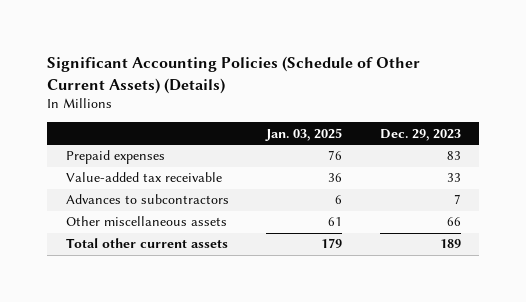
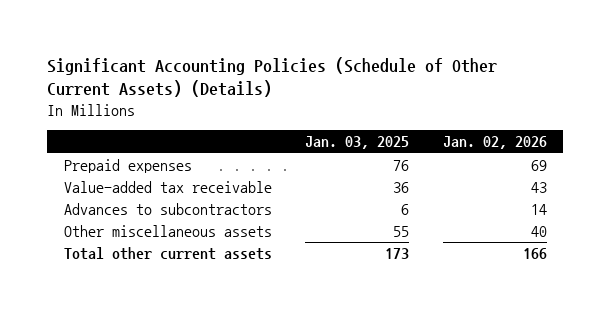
- | Jan. 03, 2025 | Dec. 29, 2023
+ | Jan. 03, 2025 | Jan. 02, 2026
- Other miscellaneous assets | 61 | 66
- Total other current assets | 179 | 189
+ Other miscellaneous assets | 55 | 40
+ Total other current assets | 173 | 166

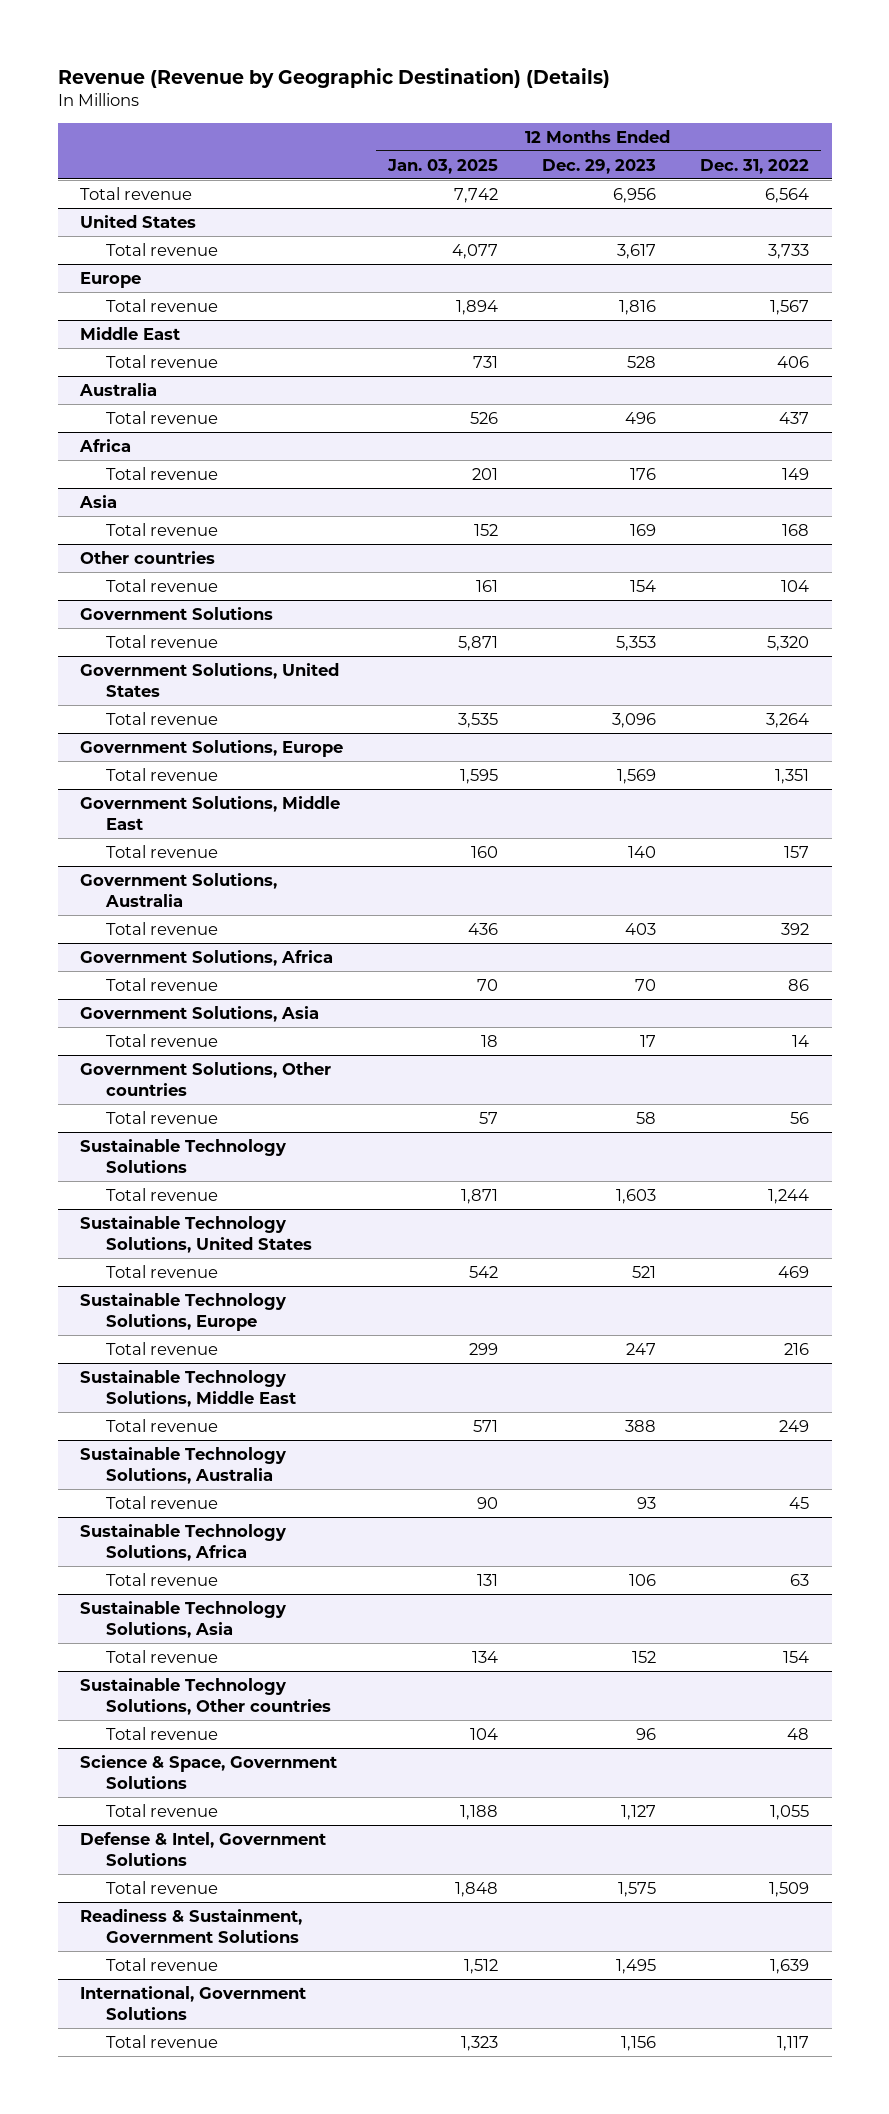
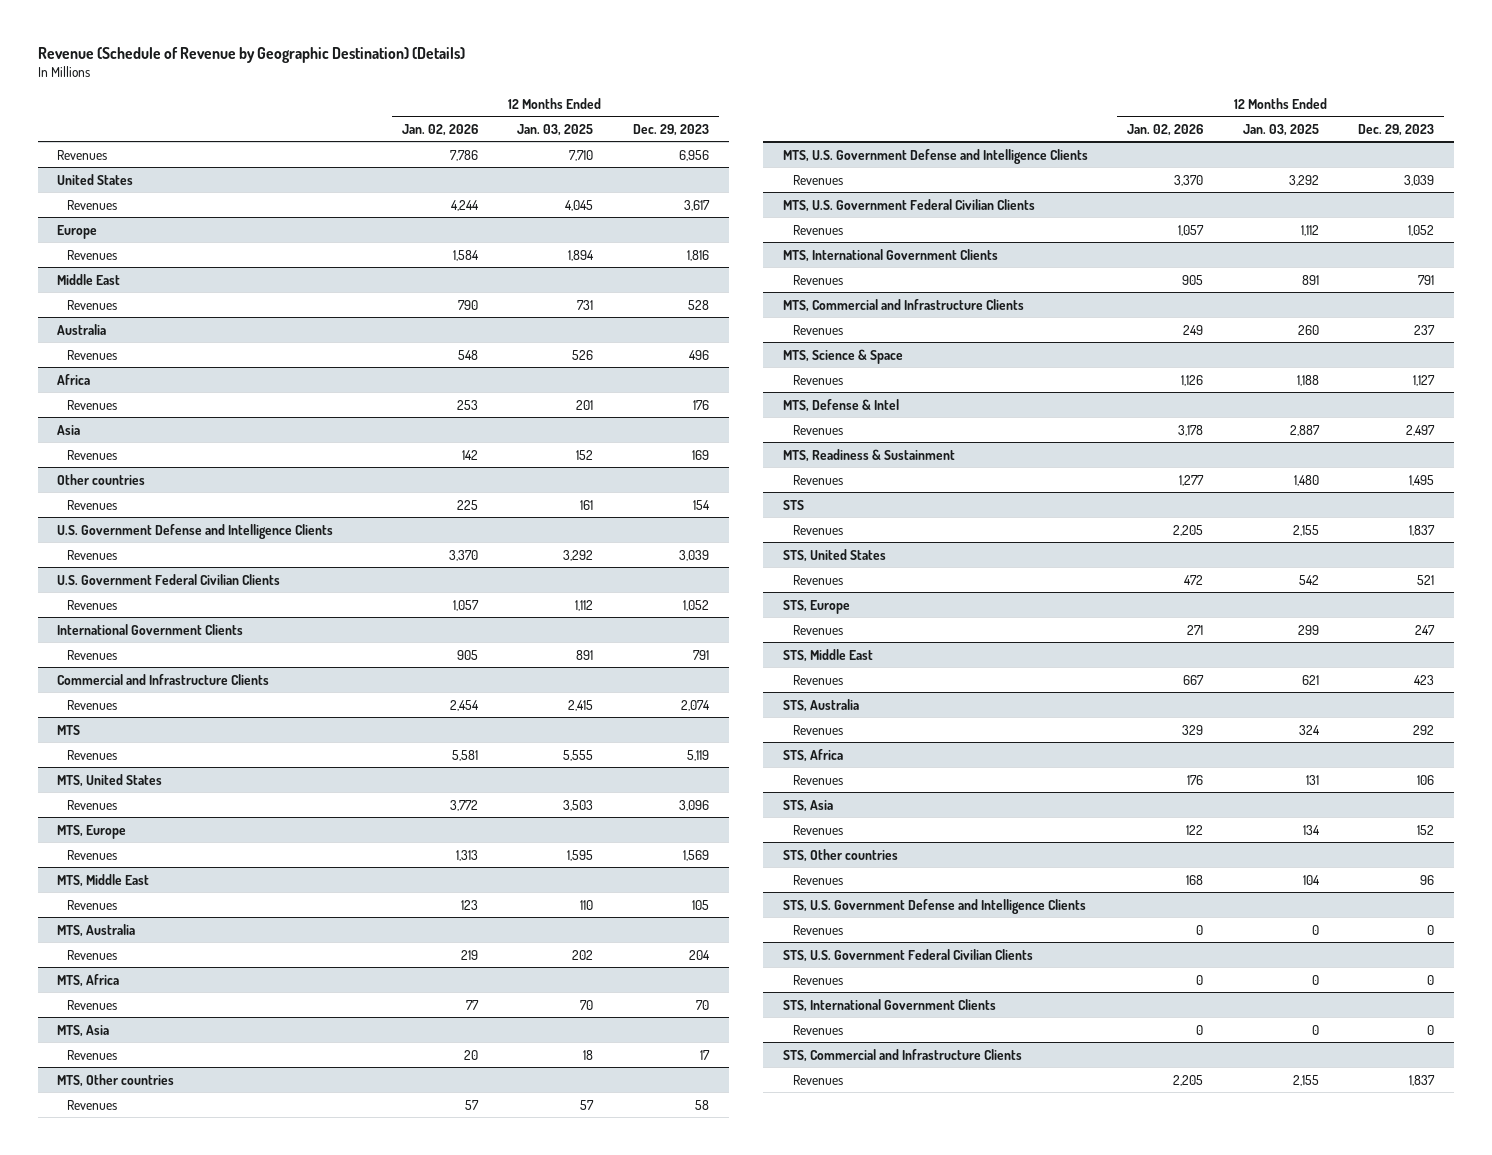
- Revenue (Revenue by Geographic Destination) (Details)
+ Revenue (Schedule of Revenue by Geographic Destination) (Details)
- | 12 Months Ended Jan. 03, 2025 | 12 Months Ended Dec. 29, 2023 | 12 Months Ended Dec. 31, 2022
+ | 12 Months Ended Jan. 02, 2026 | 12 Months Ended Jan. 03, 2025 | 12 Months Ended Dec. 29, 2023
- Total revenue | 7,742 | 6,956 | 6,564
+ Revenues | 7,786 | 7,710 | 6,956
@ United States
- Total revenue | 4,077 | 3,617 | 3,733
+ Revenues | 4,244 | 4,045 | 3,617
@ Europe
- Total revenue | 1,894 | 1,816 | 1,567
+ Revenues | 1,584 | 1,894 | 1,816
@ Middle East
- Total revenue | 731 | 528 | 406
+ Revenues | 790 | 731 | 528
@ Australia
- Total revenue | 526 | 496 | 437
+ Revenues | 548 | 526 | 496
@ Africa
- Total revenue | 201 | 176 | 149
+ Revenues | 253 | 201 | 176
@ Asia
- Total revenue | 152 | 169 | 168
+ Revenues | 142 | 152 | 169
@ Other countries
- Total revenue | 161 | 154 | 104
- Government Solutions
- Total revenue | 5,871 | 5,353 | 5,320
- Government Solutions, United States
- Total revenue | 3,535 | 3,096 | 3,264
- Government Solutions, Europe
- Total revenue | 1,595 | 1,569 | 1,351
- Government Solutions, Middle East
- Total revenue | 160 | 140 | 157
- Government Solutions, Australia
- Total revenue | 436 | 403 | 392
- Government Solutions, Africa
- Total revenue | 70 | 70 | 86
- Government Solutions, Asia
- Total revenue | 18 | 17 | 14
- Government Solutions, Other countries
- Total revenue | 57 | 58 | 56
- Sustainable Technology Solutions
- Total revenue | 1,871 | 1,603 | 1,244
- Sustainable Technology Solutions, United States
- Total revenue | 542 | 521 | 469
- Sustainable Technology Solutions, Europe
- Total revenue | 299 | 247 | 216
- Sustainable Technology Solutions, Middle East
- Total revenue | 571 | 388 | 249
- Sustainable Technology Solutions, Australia
- Total revenue | 90 | 93 | 45
- Sustainable Technology Solutions, Africa
- Total revenue | 131 | 106 | 63
- Sustainable Technology Solutions, Asia
- Total revenue | 134 | 152 | 154
- Sustainable Technology Solutions, Other countries
- Total revenue | 104 | 96 | 48
- Science & Space, Government Solutions
- Total revenue | 1,188 | 1,127 | 1,055
- Defense & Intel, Government Solutions
- Total revenue | 1,848 | 1,575 | 1,509
- Readiness & Sustainment, Government Solutions
- Total revenue | 1,512 | 1,495 | 1,639
- International, Government Solutions
- Total revenue | 1,323 | 1,156 | 1,117
@ Other countries
+ Revenues | 225 | 161 | 154
+ U.S. Government Defense and Intelligence Clients
+ Revenues | 3,370 | 3,292 | 3,039
+ U.S. Government Federal Civilian Clients
+ Revenues | 1,057 | 1,112 | 1,052
+ International Government Clients
+ Revenues | 905 | 891 | 791
+ Commercial and Infrastructure Clients
+ Revenues | 2,454 | 2,415 | 2,074
+ MTS
+ Revenues | 5,581 | 5,555 | 5,119
+ MTS, United States
+ Revenues | 3,772 | 3,503 | 3,096
+ MTS, Europe
+ Revenues | 1,313 | 1,595 | 1,569
+ MTS, Middle East
+ Revenues | 123 | 110 | 105
+ MTS, Australia
+ Revenues | 219 | 202 | 204
+ MTS, Africa
+ Revenues | 77 | 70 | 70
+ MTS, Asia
+ Revenues | 20 | 18 | 17
+ MTS, Other countries
+ Revenues | 57 | 57 | 58
+ MTS, U.S. Government Defense and Intelligence Clients
+ Revenues | 3,370 | 3,292 | 3,039
+ MTS, U.S. Government Federal Civilian Clients
+ Revenues | 1,057 | 1,112 | 1,052
+ MTS, International Government Clients
+ Revenues | 905 | 891 | 791
+ MTS, Commercial and Infrastructure Clients
+ Revenues | 249 | 260 | 237
+ MTS, Science & Space
+ Revenues | 1,126 | 1,188 | 1,127
+ MTS, Defense & Intel
+ Revenues | 3,178 | 2,887 | 2,497
+ MTS, Readiness & Sustainment
+ Revenues | 1,277 | 1,480 | 1,495
+ STS
+ Revenues | 2,205 | 2,155 | 1,837
+ STS, United States
+ Revenues | 472 | 542 | 521
+ STS, Europe
+ Revenues | 271 | 299 | 247
+ STS, Middle East
+ Revenues | 667 | 621 | 423
+ STS, Australia
+ Revenues | 329 | 324 | 292
+ STS, Africa
+ Revenues | 176 | 131 | 106
+ STS, Asia
+ Revenues | 122 | 134 | 152
+ STS, Other countries
+ Revenues | 168 | 104 | 96
+ STS, U.S. Government Defense and Intelligence Clients
+ Revenues | 0 | 0 | 0
+ STS, U.S. Government Federal Civilian Clients
+ Revenues | 0 | 0 | 0
+ STS, International Government Clients
+ Revenues | 0 | 0 | 0
+ STS, Commercial and Infrastructure Clients
+ Revenues | 2,205 | 2,155 | 1,837

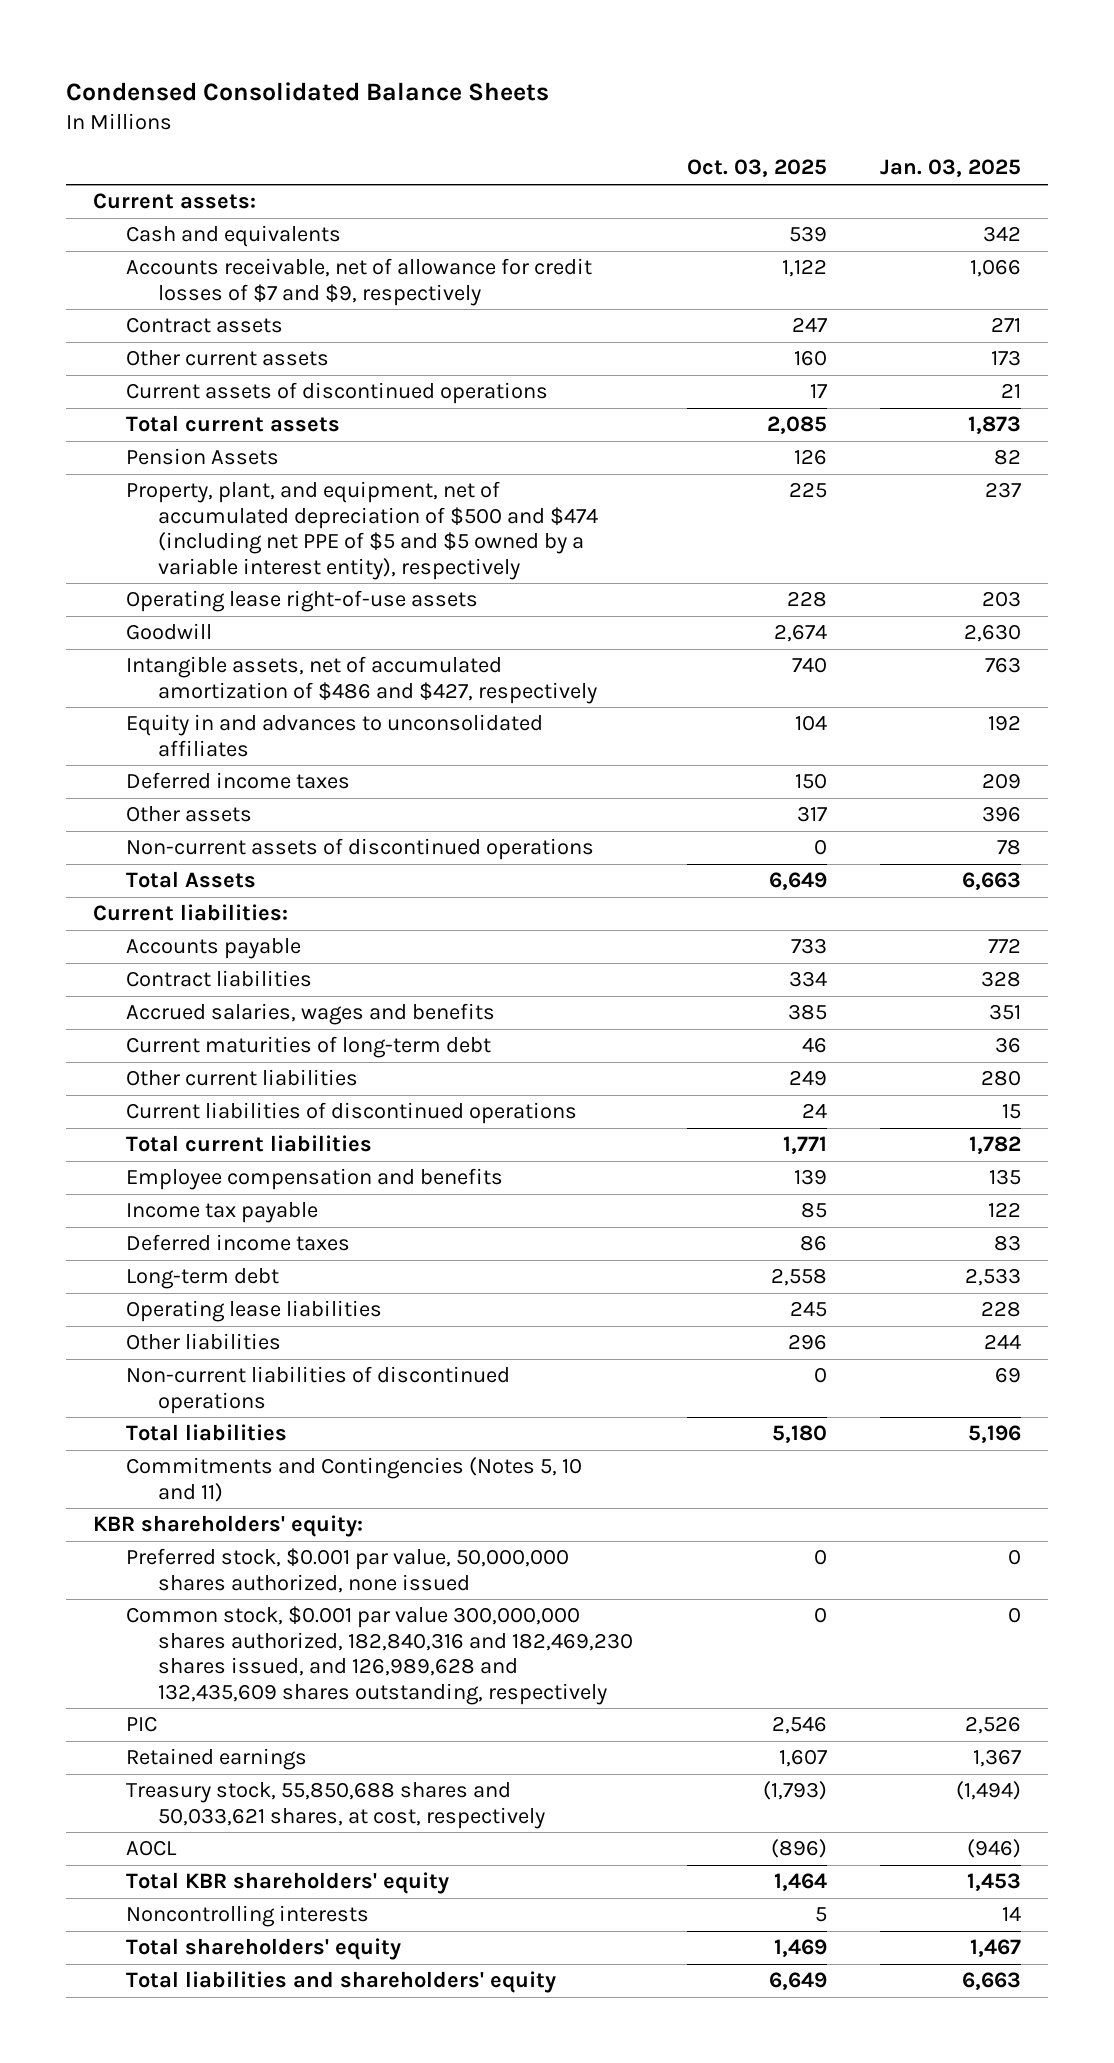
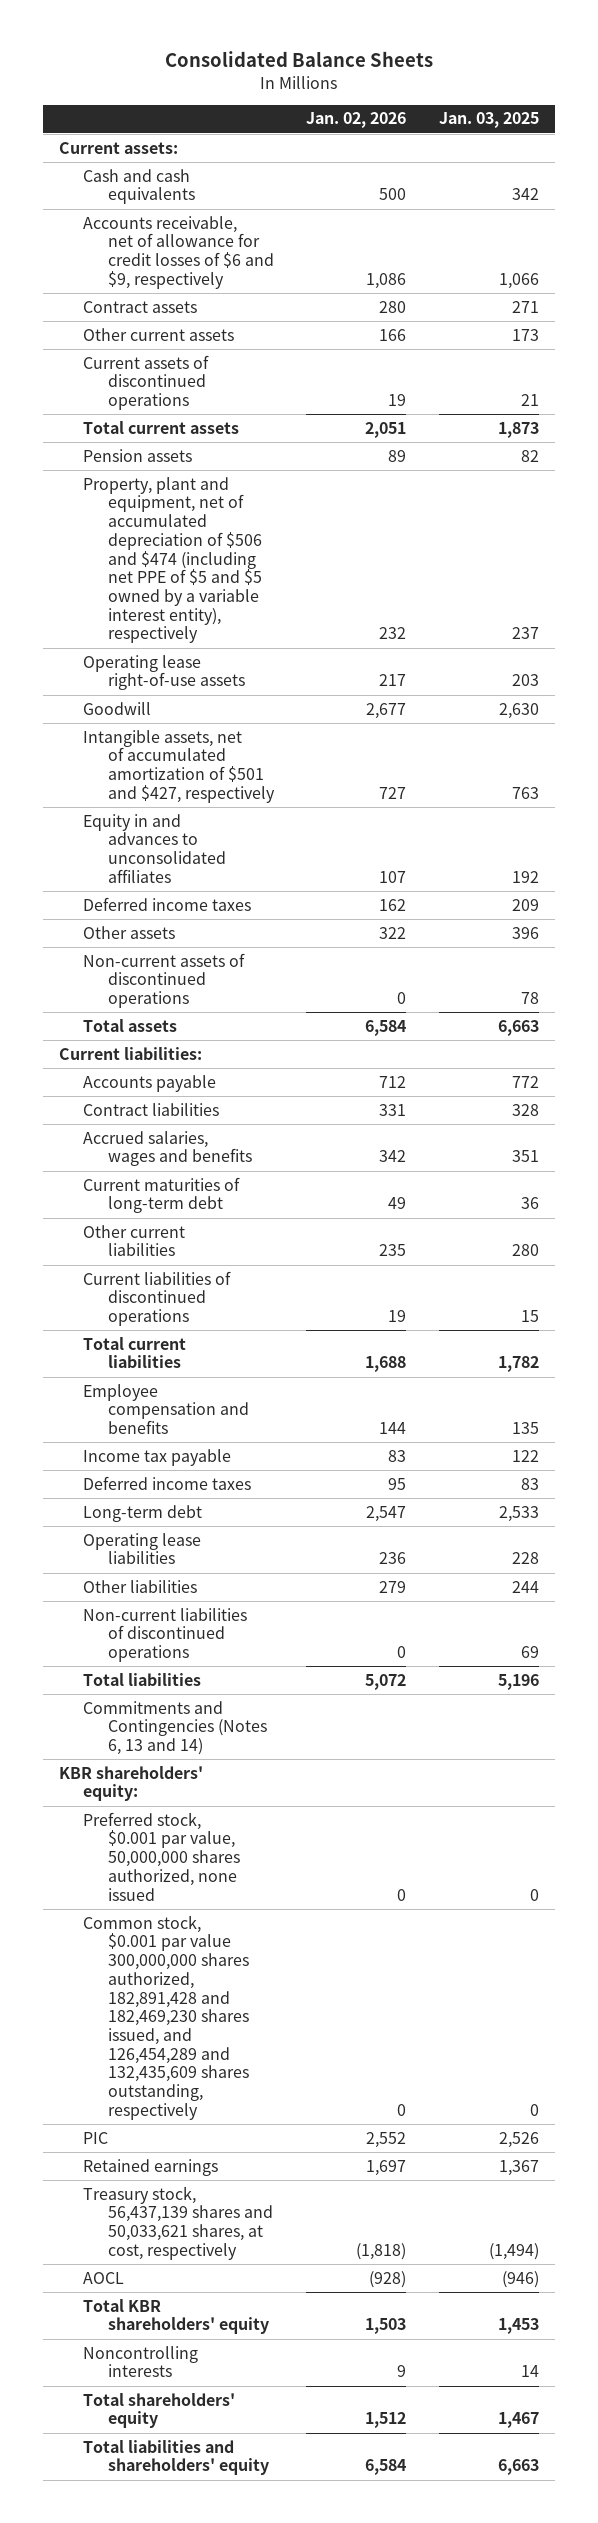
- Condensed Consolidated Balance Sheets
+ Consolidated Balance Sheets
- | Oct. 03, 2025 | Jan. 03, 2025
+ | Jan. 02, 2026 | Jan. 03, 2025
- Cash and equivalents | 539 | 342
- Accounts receivable, net of allowance for credit losses of $7 and $9, respectively | 1,122 | 1,066
+ Cash and cash equivalents | 500 | 342
+ Accounts receivable, net of allowance for credit losses of $6 and $9, respectively | 1,086 | 1,066
- Pension Assets | 126 | 82
- Property, plant, and equipment, net of accumulated depreciation of $500 and $474 (including net PPE of $5 and $5 owned by a variable interest entity), respectively | 225 | 237
+ Pension assets | 89 | 82
+ Property, plant and equipment, net of accumulated depreciation of $506 and $474 (including net PPE of $5 and $5 owned by a variable interest entity), respectively | 232 | 237
- Intangible assets, net of accumulated amortization of $486 and $427, respectively | 740 | 763
+ Intangible assets, net of accumulated amortization of $501 and $427, respectively | 727 | 763
- Total Assets | 6,649 | 6,663
+ Total assets | 6,584 | 6,663
- Commitments and Contingencies (Notes 5, 10 and 11)
+ Commitments and Contingencies (Notes 6, 13 and 14)
- Common stock, $0.001 par value 300,000,000 shares authorized, 182,840,316 and 182,469,230 shares issued, and 126,989,628 and 132,435,609 shares outstanding, respectively | 0 | 0
+ Common stock, $0.001 par value 300,000,000 shares authorized, 182,891,428 and 182,469,230 shares issued, and 126,454,289 and 132,435,609 shares outstanding, respectively | 0 | 0
- Treasury stock, 55,850,688 shares and 50,033,621 shares, at cost, respectively | (1,793) | (1,494)
+ Treasury stock, 56,437,139 shares and 50,033,621 shares, at cost, respectively | (1,818) | (1,494)

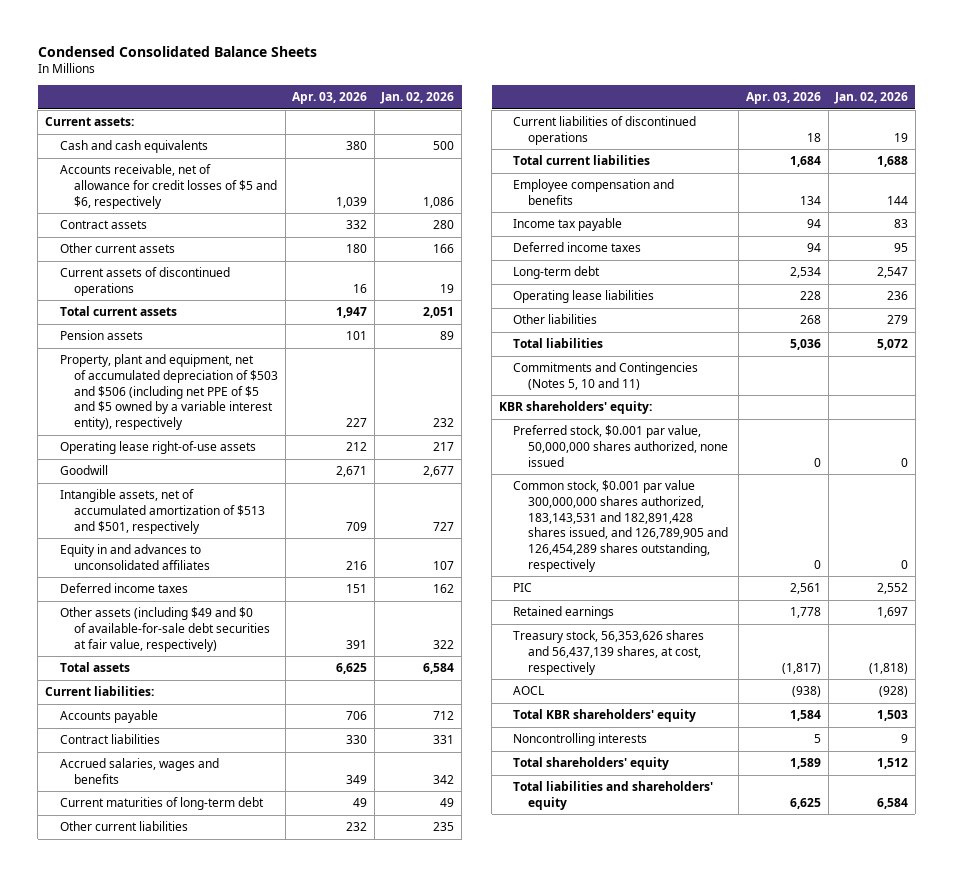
- Consolidated Balance Sheets
+ Condensed Consolidated Balance Sheets
- | Jan. 02, 2026 | Jan. 03, 2025
+ | Apr. 03, 2026 | Jan. 02, 2026
- Accounts receivable, net of allowance for credit losses of $6 and $9, respectively | 1,086 | 1,066
+ Accounts receivable, net of allowance for credit losses of $5 and $6, respectively | 1,039 | 1,086
- Property, plant and equipment, net of accumulated depreciation of $506 and $474 (including net PPE of $5 and $5 owned by a variable interest entity), respectively | 232 | 237
+ Property, plant and equipment, net of accumulated depreciation of $503 and $506 (including net PPE of $5 and $5 owned by a variable interest entity), respectively | 227 | 232
- Intangible assets, net of accumulated amortization of $501 and $427, respectively | 727 | 763
+ Intangible assets, net of accumulated amortization of $513 and $501, respectively | 709 | 727
- Other assets | 322 | 396
- Non-current assets of discontinued operations | 0 | 78
+ Other assets (including $49 and $0 of available-for-sale debt securities at fair value, respectively) | 391 | 322
- Non-current liabilities of discontinued operations | 0 | 69
- Commitments and Contingencies (Notes 6, 13 and 14)
+ Commitments and Contingencies (Notes 5, 10 and 11)
- Common stock, $0.001 par value 300,000,000 shares authorized, 182,891,428 and 182,469,230 shares issued, and 126,454,289 and 132,435,609 shares outstanding, respectively | 0 | 0
+ Common stock, $0.001 par value 300,000,000 shares authorized, 183,143,531 and 182,891,428 shares issued, and 126,789,905 and 126,454,289 shares outstanding, respectively | 0 | 0
- Treasury stock, 56,437,139 shares and 50,033,621 shares, at cost, respectively | (1,818) | (1,494)
+ Treasury stock, 56,353,626 shares and 56,437,139 shares, at cost, respectively | (1,817) | (1,818)

